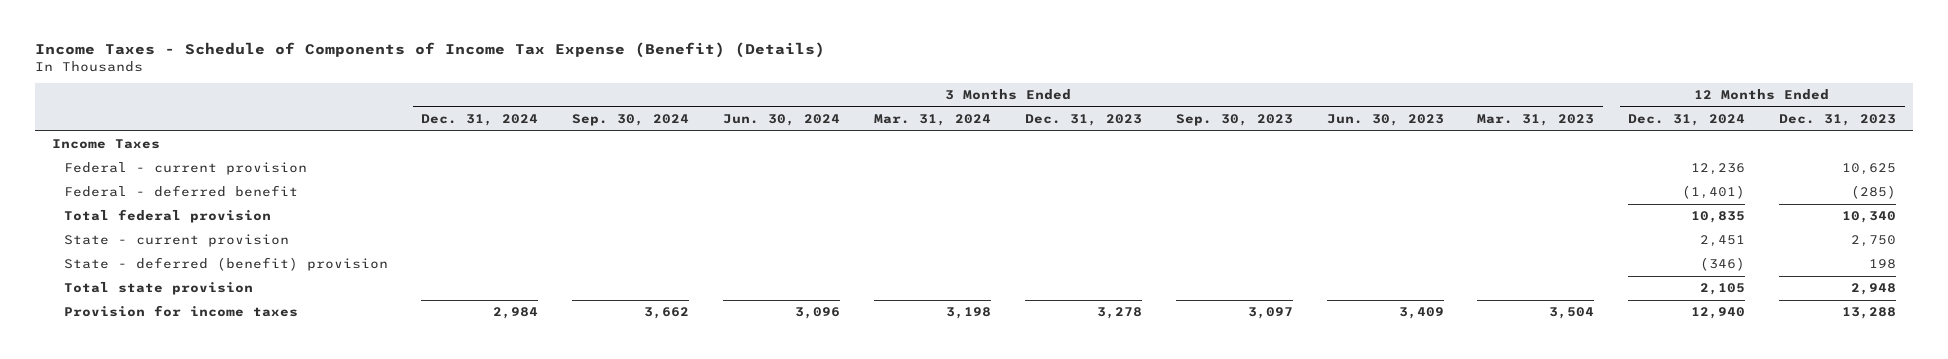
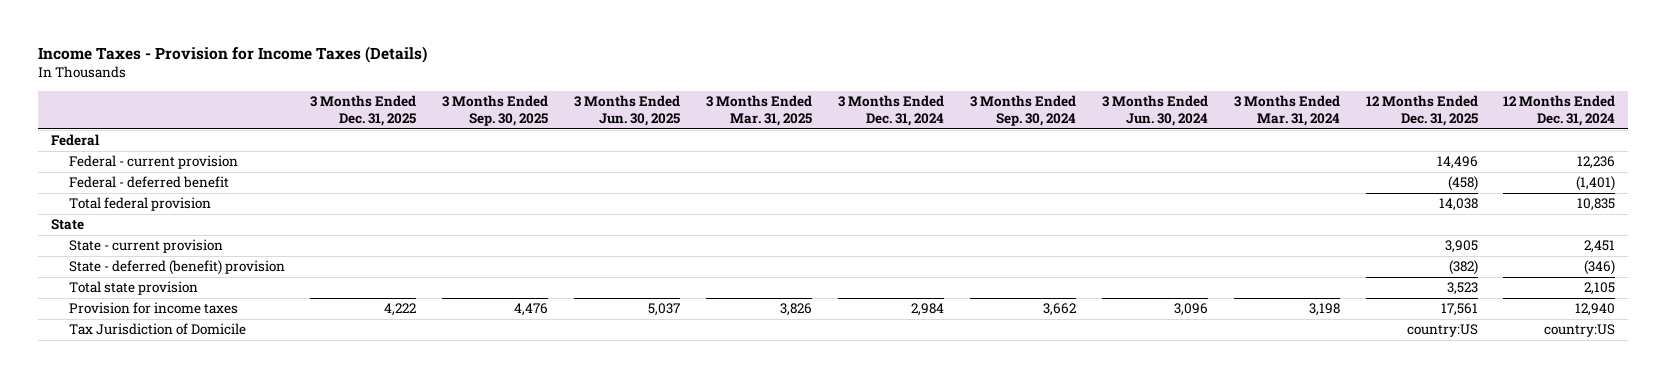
- Income Taxes - Schedule of Components of Income Tax Expense (Benefit) (Details)
+ Income Taxes - Provision for Income Taxes (Details)
- | 3 Months Ended Dec. 31, 2024 | 3 Months Ended Sep. 30, 2024 | 3 Months Ended Jun. 30, 2024 | 3 Months Ended Mar. 31, 2024 | 3 Months Ended Dec. 31, 2023 | 3 Months Ended Sep. 30, 2023 | 3 Months Ended Jun. 30, 2023 | 3 Months Ended Mar. 31, 2023 | 12 Months Ended Dec. 31, 2024 | 12 Months Ended Dec. 31, 2023
+ | 3 Months Ended Dec. 31, 2025 | 3 Months Ended Sep. 30, 2025 | 3 Months Ended Jun. 30, 2025 | 3 Months Ended Mar. 31, 2025 | 3 Months Ended Dec. 31, 2024 | 3 Months Ended Sep. 30, 2024 | 3 Months Ended Jun. 30, 2024 | 3 Months Ended Mar. 31, 2024 | 12 Months Ended Dec. 31, 2025 | 12 Months Ended Dec. 31, 2024
- Income Taxes
+ Federal
+ State
+ Tax Jurisdiction of Domicile | | | | | | | | | country:US | country:US

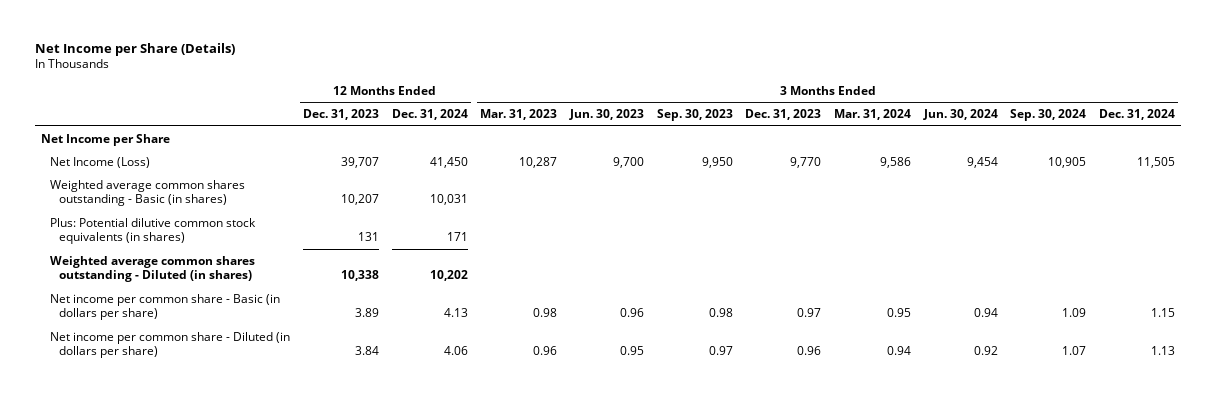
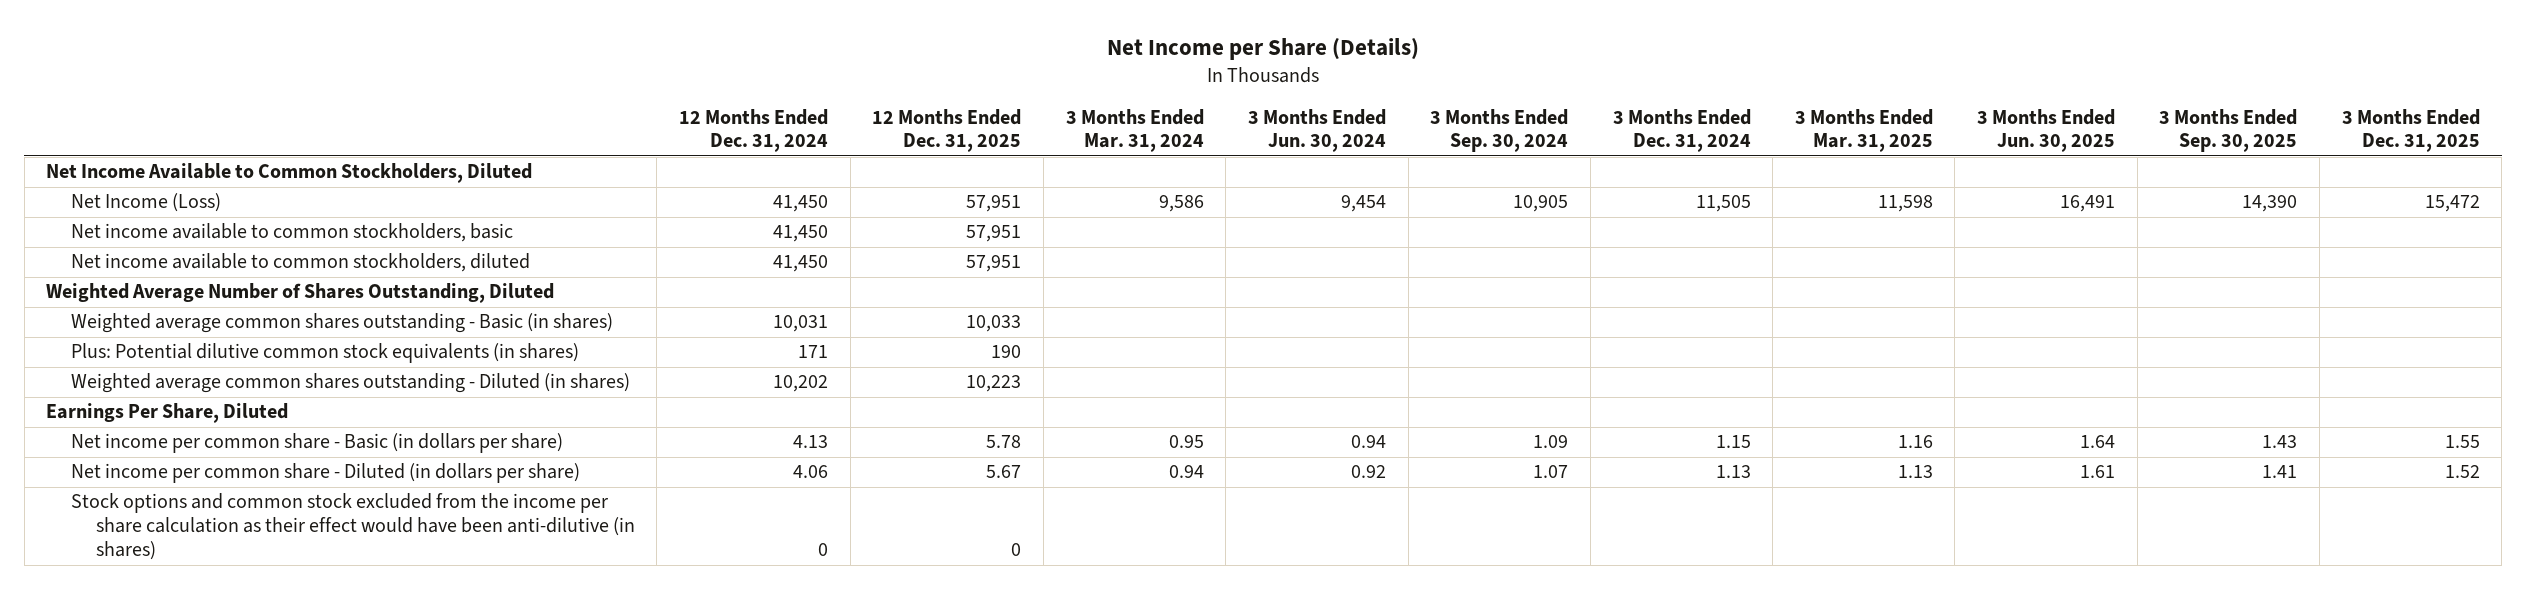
- | 12 Months Ended Dec. 31, 2023 | 12 Months Ended Dec. 31, 2024 | 3 Months Ended Mar. 31, 2023 | 3 Months Ended Jun. 30, 2023 | 3 Months Ended Sep. 30, 2023 | 3 Months Ended Dec. 31, 2023 | 3 Months Ended Mar. 31, 2024 | 3 Months Ended Jun. 30, 2024 | 3 Months Ended Sep. 30, 2024 | 3 Months Ended Dec. 31, 2024
+ | 12 Months Ended Dec. 31, 2024 | 12 Months Ended Dec. 31, 2025 | 3 Months Ended Mar. 31, 2024 | 3 Months Ended Jun. 30, 2024 | 3 Months Ended Sep. 30, 2024 | 3 Months Ended Dec. 31, 2024 | 3 Months Ended Mar. 31, 2025 | 3 Months Ended Jun. 30, 2025 | 3 Months Ended Sep. 30, 2025 | 3 Months Ended Dec. 31, 2025
- Net Income per Share
+ Net Income Available to Common Stockholders, Diluted
+ Net income available to common stockholders, basic | 41,450 | 57,951 | | | | | | | |
+ Net income available to common stockholders, diluted | 41,450 | 57,951 | | | | | | | |
+ Weighted Average Number of Shares Outstanding, Diluted
+ Earnings Per Share, Diluted
+ Stock options and common stock excluded from the income per share calculation as their effect would have been anti-dilutive (in shares) | 0 | 0 | | | | | | | |

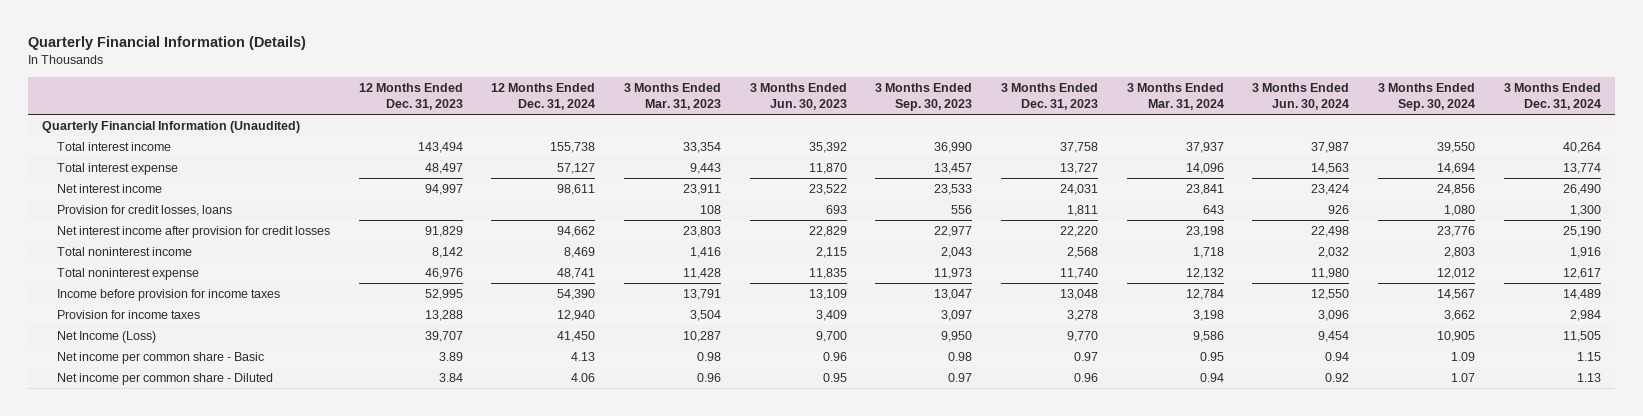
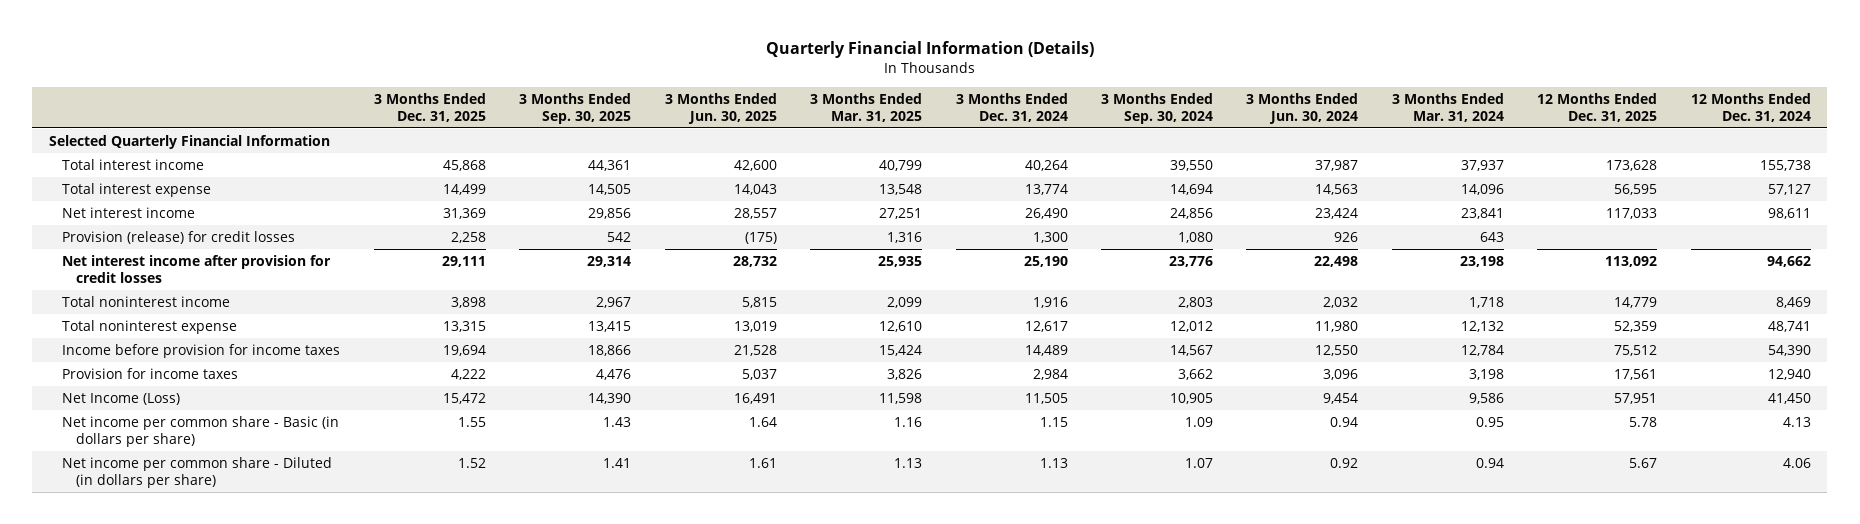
- | 12 Months Ended Dec. 31, 2023 | 12 Months Ended Dec. 31, 2024 | 3 Months Ended Mar. 31, 2023 | 3 Months Ended Jun. 30, 2023 | 3 Months Ended Sep. 30, 2023 | 3 Months Ended Dec. 31, 2023 | 3 Months Ended Mar. 31, 2024 | 3 Months Ended Jun. 30, 2024 | 3 Months Ended Sep. 30, 2024 | 3 Months Ended Dec. 31, 2024
+ | 3 Months Ended Dec. 31, 2025 | 3 Months Ended Sep. 30, 2025 | 3 Months Ended Jun. 30, 2025 | 3 Months Ended Mar. 31, 2025 | 3 Months Ended Dec. 31, 2024 | 3 Months Ended Sep. 30, 2024 | 3 Months Ended Jun. 30, 2024 | 3 Months Ended Mar. 31, 2024 | 12 Months Ended Dec. 31, 2025 | 12 Months Ended Dec. 31, 2024
- Quarterly Financial Information (Unaudited)
+ Selected Quarterly Financial Information
- Provision for credit losses, loans | | | 108 | 693 | 556 | 1,811 | 643 | 926 | 1,080 | 1,300
+ Provision (release) for credit losses | 2,258 | 542 | (175) | 1,316 | 1,300 | 1,080 | 926 | 643 | |
- Net income per common share - Basic | 3.89 | 4.13 | 0.98 | 0.96 | 0.98 | 0.97 | 0.95 | 0.94 | 1.09 | 1.15
- Net income per common share - Diluted | 3.84 | 4.06 | 0.96 | 0.95 | 0.97 | 0.96 | 0.94 | 0.92 | 1.07 | 1.13
+ Net income per common share - Basic (in dollars per share) | 1.55 | 1.43 | 1.64 | 1.16 | 1.15 | 1.09 | 0.94 | 0.95 | 5.78 | 4.13
+ Net income per common share - Diluted (in dollars per share) | 1.52 | 1.41 | 1.61 | 1.13 | 1.13 | 1.07 | 0.92 | 0.94 | 5.67 | 4.06

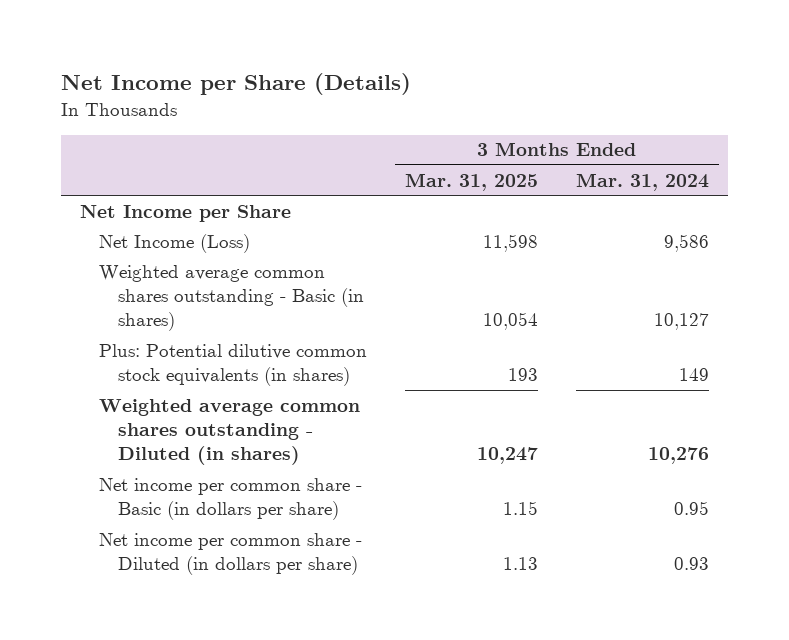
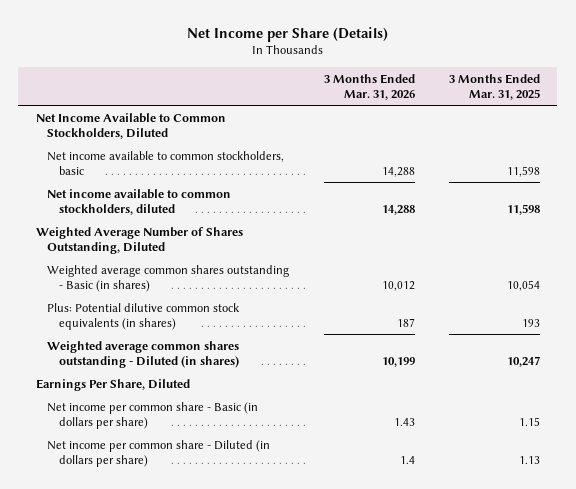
- | 3 Months Ended Mar. 31, 2025 | 3 Months Ended Mar. 31, 2024
+ | 3 Months Ended Mar. 31, 2026 | 3 Months Ended Mar. 31, 2025
- Net Income per Share
- Net Income (Loss) | 11,598 | 9,586
+ Net Income Available to Common Stockholders, Diluted
+ Net income available to common stockholders, basic | 14,288 | 11,598
+ Net income available to common stockholders, diluted | 14,288 | 11,598
+ Weighted Average Number of Shares Outstanding, Diluted
+ Earnings Per Share, Diluted

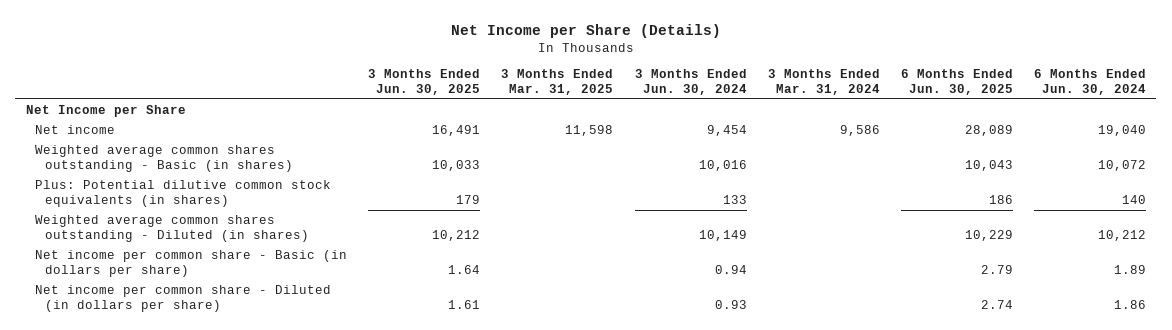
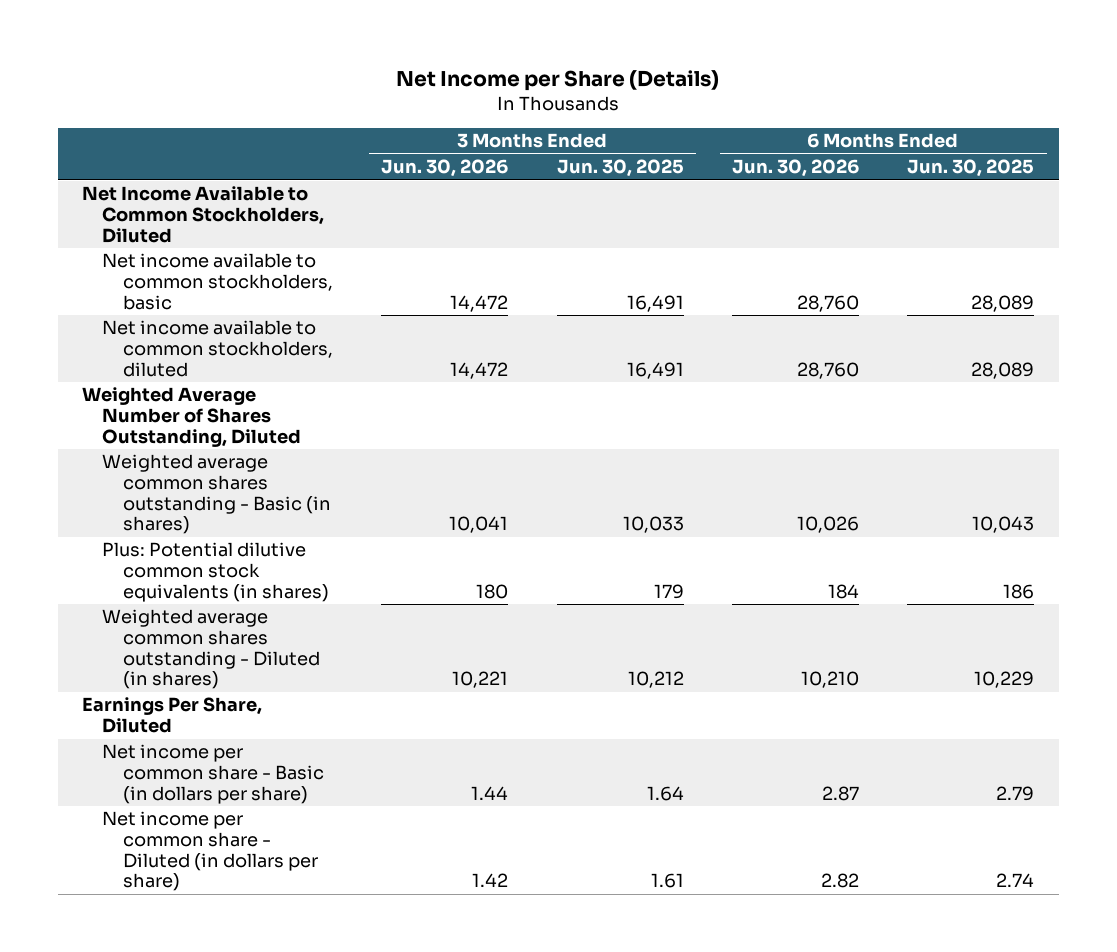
- | 3 Months Ended Jun. 30, 2025 | 3 Months Ended Mar. 31, 2025 | 3 Months Ended Jun. 30, 2024 | 3 Months Ended Mar. 31, 2024 | 6 Months Ended Jun. 30, 2025 | 6 Months Ended Jun. 30, 2024
+ | 3 Months Ended Jun. 30, 2026 | 3 Months Ended Jun. 30, 2025 | 6 Months Ended Jun. 30, 2026 | 6 Months Ended Jun. 30, 2025
- Net Income per Share
- Net income | 16,491 | 11,598 | 9,454 | 9,586 | 28,089 | 19,040
+ Net Income Available to Common Stockholders, Diluted
+ Net income available to common stockholders, basic | 14,472 | 16,491 | 28,760 | 28,089
+ Net income available to common stockholders, diluted | 14,472 | 16,491 | 28,760 | 28,089
+ Weighted Average Number of Shares Outstanding, Diluted
+ Earnings Per Share, Diluted

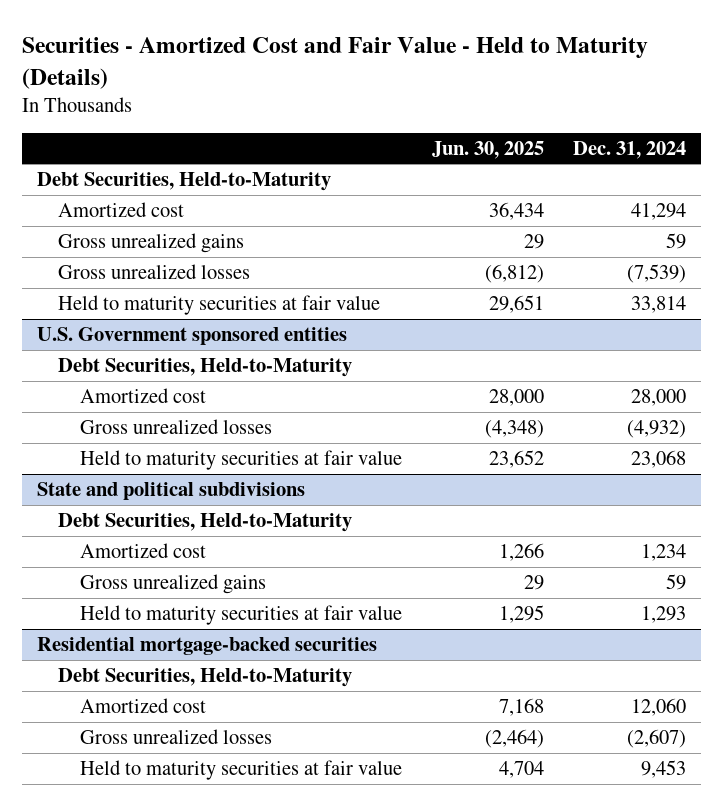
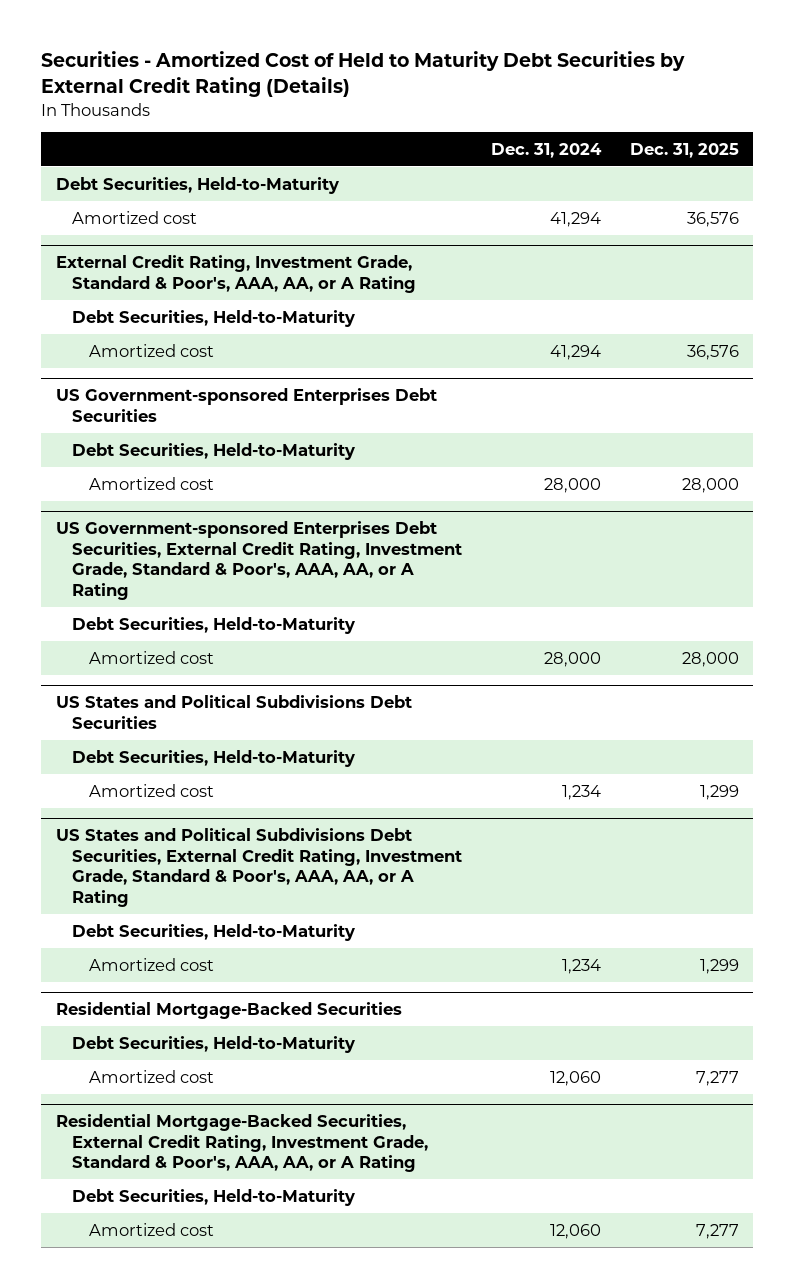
- Securities - Amortized Cost and Fair Value - Held to Maturity (Details)
+ Securities - Amortized Cost of Held to Maturity Debt Securities by External Credit Rating (Details)
- | Jun. 30, 2025 | Dec. 31, 2024
+ | Dec. 31, 2024 | Dec. 31, 2025
- Gross unrealized gains | 29 | 59
- Gross unrealized losses | (6,812) | (7,539)
- Held to maturity securities at fair value | 29,651 | 33,814
- U.S. Government sponsored entities
+ External Credit Rating, Investment Grade, Standard & Poor's, AAA, AA, or A Rating
+ Amortized cost | 41,294 | 36,576
+ US Government-sponsored Enterprises Debt Securities
+ Debt Securities, Held-to-Maturity
- Gross unrealized losses | (4,348) | (4,932)
- Held to maturity securities at fair value | 23,652 | 23,068
- State and political subdivisions
+ US Government-sponsored Enterprises Debt Securities, External Credit Rating, Investment Grade, Standard & Poor's, AAA, AA, or A Rating
+ Amortized cost | 28,000 | 28,000
+ US States and Political Subdivisions Debt Securities
+ Debt Securities, Held-to-Maturity
- Gross unrealized gains | 29 | 59
- Held to maturity securities at fair value | 1,295 | 1,293
- Residential mortgage-backed securities
+ US States and Political Subdivisions Debt Securities, External Credit Rating, Investment Grade, Standard & Poor's, AAA, AA, or A Rating
+ Amortized cost | 1,234 | 1,299
+ Residential Mortgage-Backed Securities
+ Debt Securities, Held-to-Maturity
- Gross unrealized losses | (2,464) | (2,607)
- Held to maturity securities at fair value | 4,704 | 9,453
+ Residential Mortgage-Backed Securities, External Credit Rating, Investment Grade, Standard & Poor's, AAA, AA, or A Rating
+ Debt Securities, Held-to-Maturity
+ Amortized cost | 12,060 | 7,277

